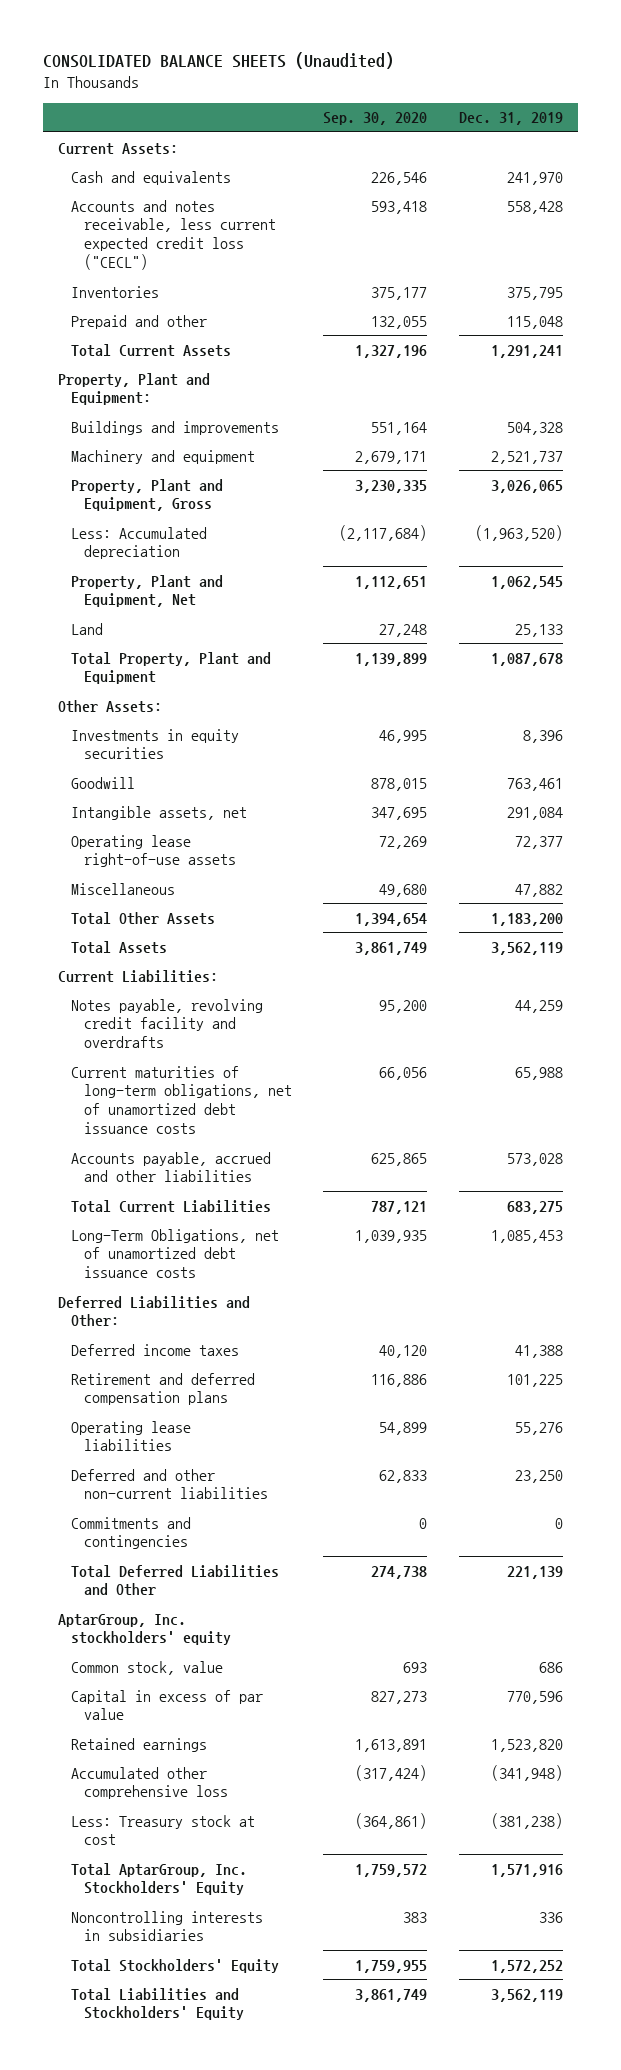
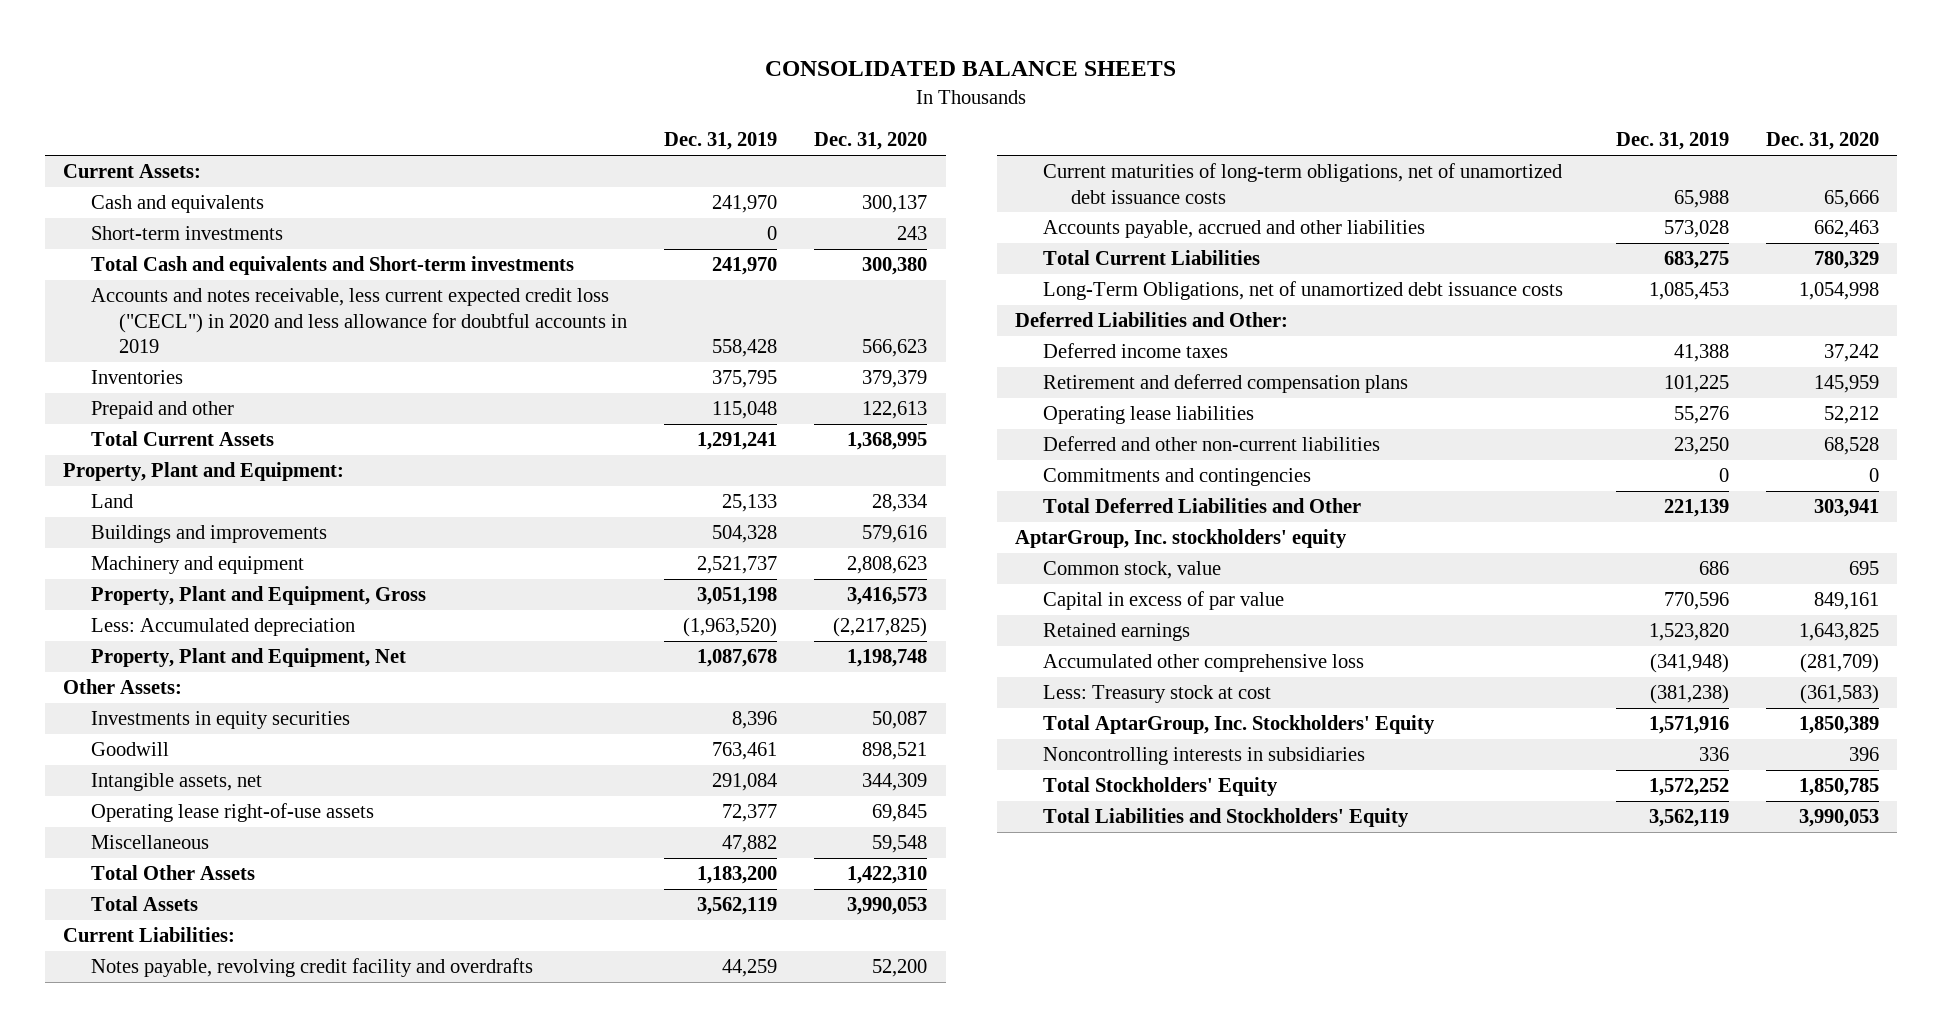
- CONSOLIDATED BALANCE SHEETS (Unaudited)
+ CONSOLIDATED BALANCE SHEETS
- | Sep. 30, 2020 | Dec. 31, 2019
+ | Dec. 31, 2019 | Dec. 31, 2020
- Accounts and notes receivable, less current expected credit loss ("CECL") | 593,418 | 558,428
+ Short-term investments | 0 | 243
+ Total Cash and equivalents and Short-term investments | 241,970 | 300,380
+ Accounts and notes receivable, less current expected credit loss ("CECL") in 2020 and less allowance for doubtful accounts in 2019 | 558,428 | 566,623
moved up: Land | 25,133 | 28,334
- Property, Plant and Equipment, Gross | 3,230,335 | 3,026,065
+ Property, Plant and Equipment, Gross | 3,051,198 | 3,416,573
- Property, Plant and Equipment, Net | 1,112,651 | 1,062,545
- Total Property, Plant and Equipment | 1,139,899 | 1,087,678
+ Property, Plant and Equipment, Net | 1,087,678 | 1,198,748

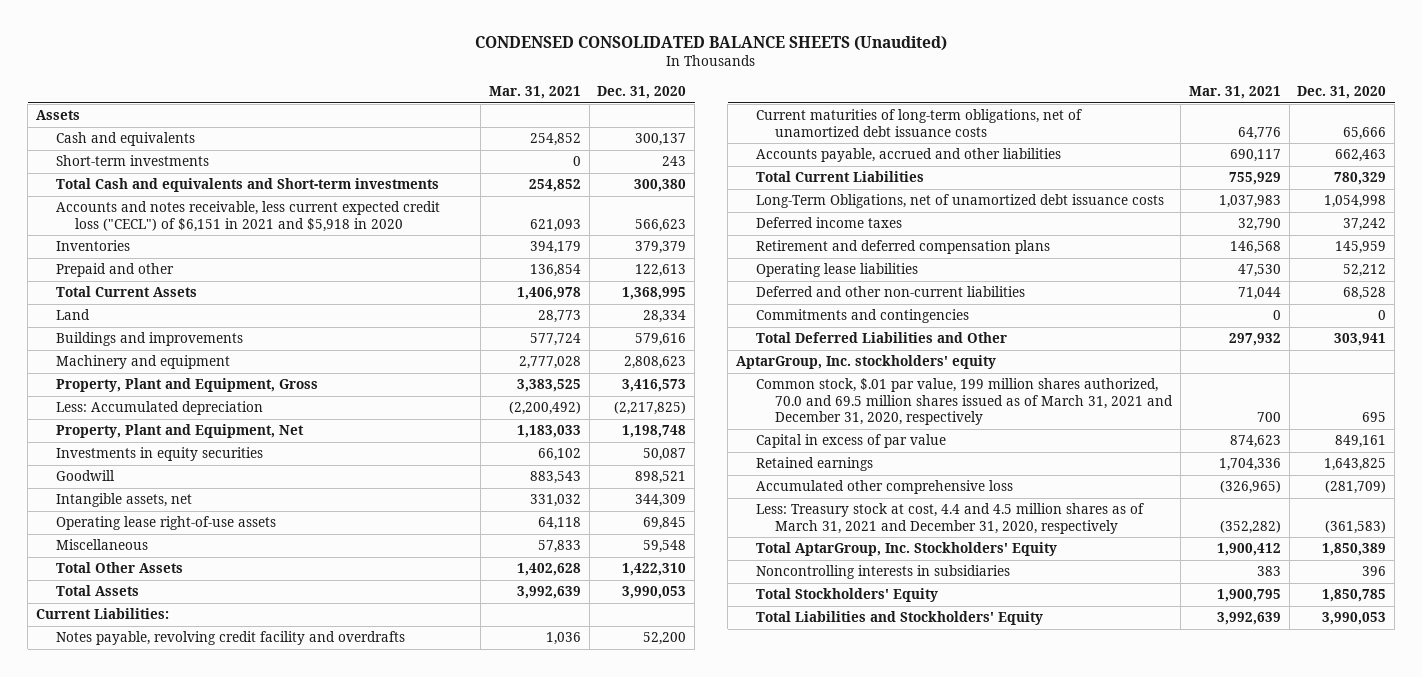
- CONSOLIDATED BALANCE SHEETS
+ CONDENSED CONSOLIDATED BALANCE SHEETS (Unaudited)
- | Dec. 31, 2019 | Dec. 31, 2020
+ | Mar. 31, 2021 | Dec. 31, 2020
- Current Assets:
+ Assets
- Accounts and notes receivable, less current expected credit loss ("CECL") in 2020 and less allowance for doubtful accounts in 2019 | 558,428 | 566,623
+ Accounts and notes receivable, less current expected credit loss ("CECL") of $6,151 in 2021 and $5,918 in 2020 | 621,093 | 566,623
- Property, Plant and Equipment:
- Other Assets:
- Deferred Liabilities and Other:
- Common stock, value | 686 | 695
+ Common stock, $.01 par value, 199 million shares authorized, 70.0 and 69.5 million shares issued as of March 31, 2021 and December 31, 2020, respectively | 700 | 695
- Less: Treasury stock at cost | (381,238) | (361,583)
+ Less: Treasury stock at cost, 4.4 and 4.5 million shares as of March 31, 2021 and December 31, 2020, respectively | (352,282) | (361,583)

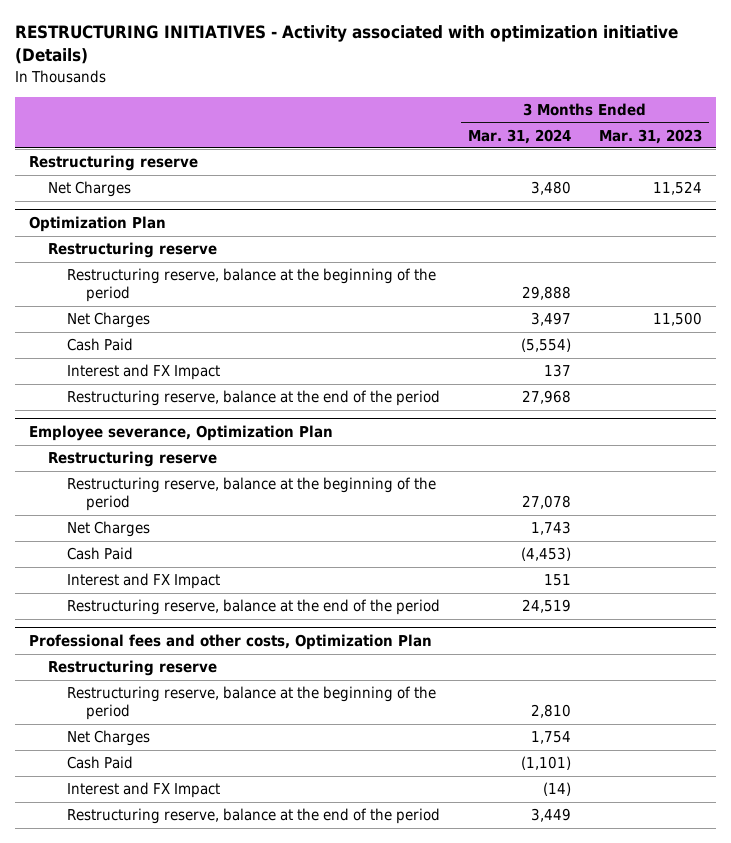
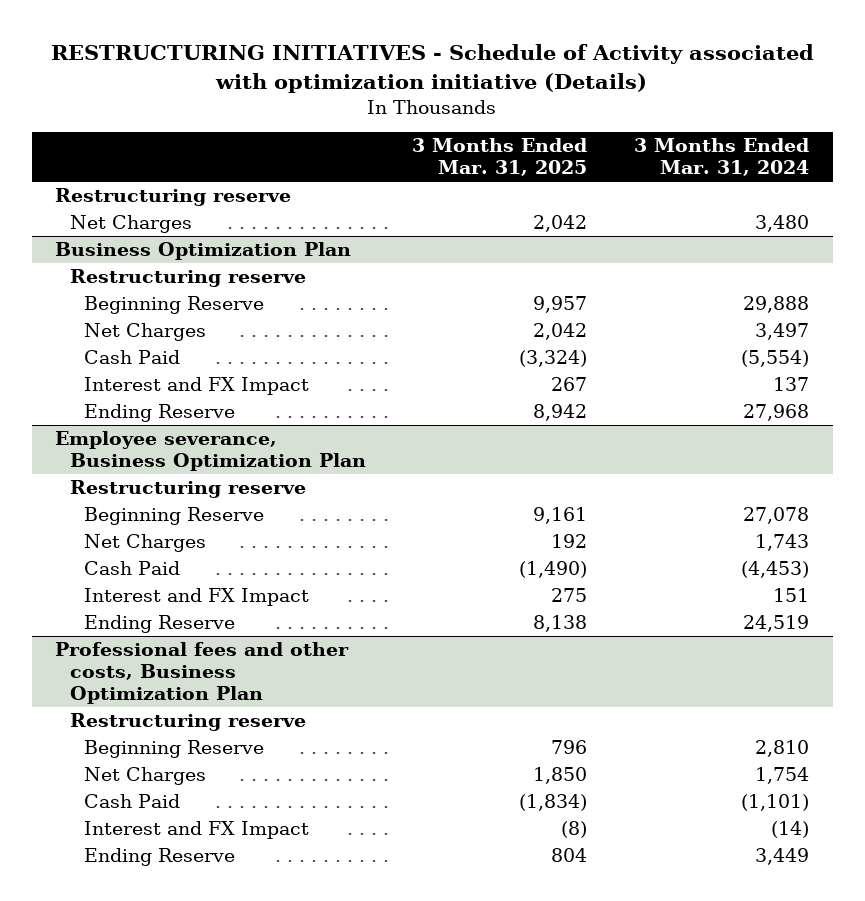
- RESTRUCTURING INITIATIVES - Activity associated with optimization initiative (Details)
+ RESTRUCTURING INITIATIVES - Schedule of Activity associated with optimization initiative (Details)
- | 3 Months Ended Mar. 31, 2024 | 3 Months Ended Mar. 31, 2023
+ | 3 Months Ended Mar. 31, 2025 | 3 Months Ended Mar. 31, 2024
- Optimization Plan
+ Business Optimization Plan
- Restructuring reserve, balance at the beginning of the period | 29,888 |
+ Beginning Reserve | 9,957 | 29,888
- Restructuring reserve, balance at the end of the period | 27,968 |
- Employee severance, Optimization Plan
+ Ending Reserve | 8,942 | 27,968
+ Employee severance, Business Optimization Plan
- Restructuring reserve, balance at the beginning of the period | 27,078 |
+ Beginning Reserve | 9,161 | 27,078
- Restructuring reserve, balance at the end of the period | 24,519 |
- Professional fees and other costs, Optimization Plan
+ Ending Reserve | 8,138 | 24,519
+ Professional fees and other costs, Business Optimization Plan
- Restructuring reserve, balance at the beginning of the period | 2,810 |
+ Beginning Reserve | 796 | 2,810
- Restructuring reserve, balance at the end of the period | 3,449 |
+ Ending Reserve | 804 | 3,449

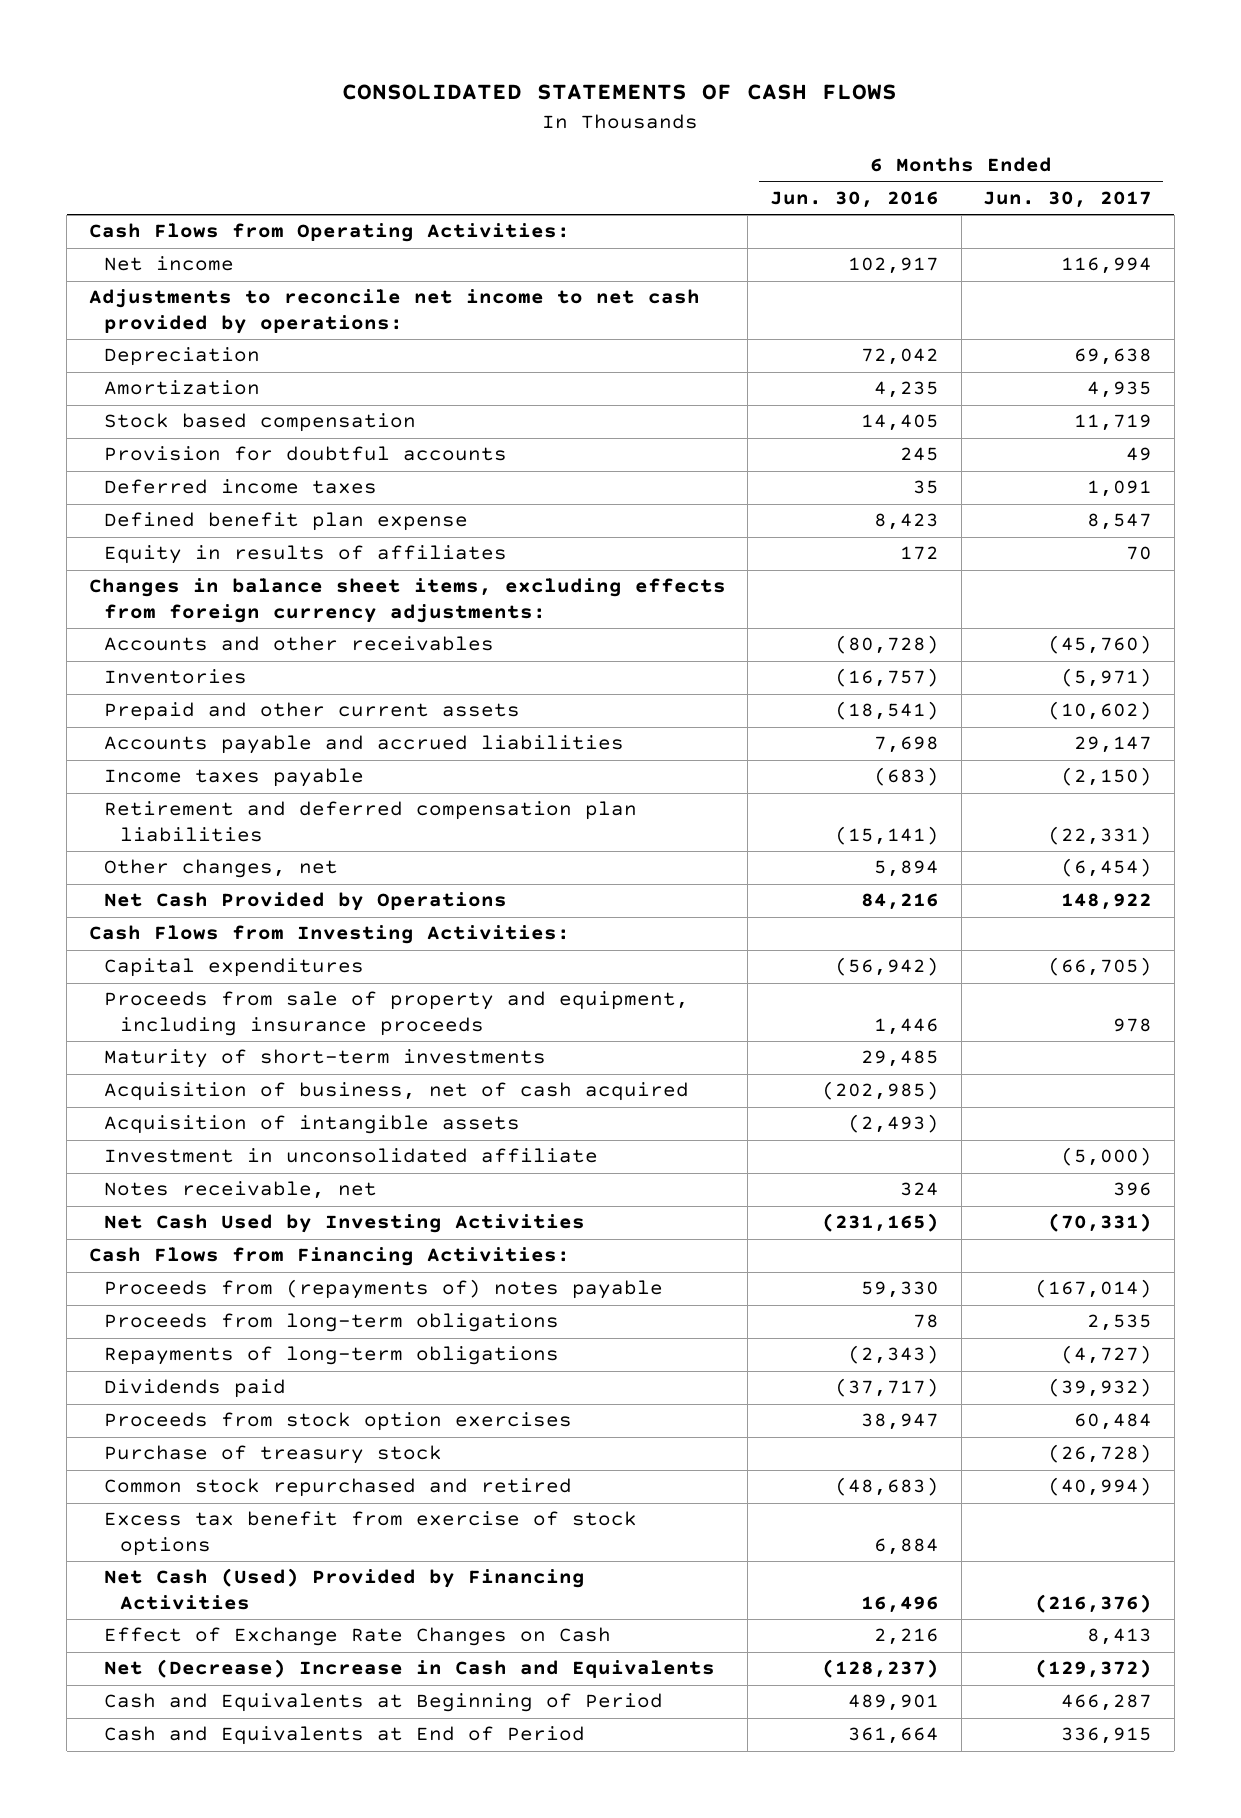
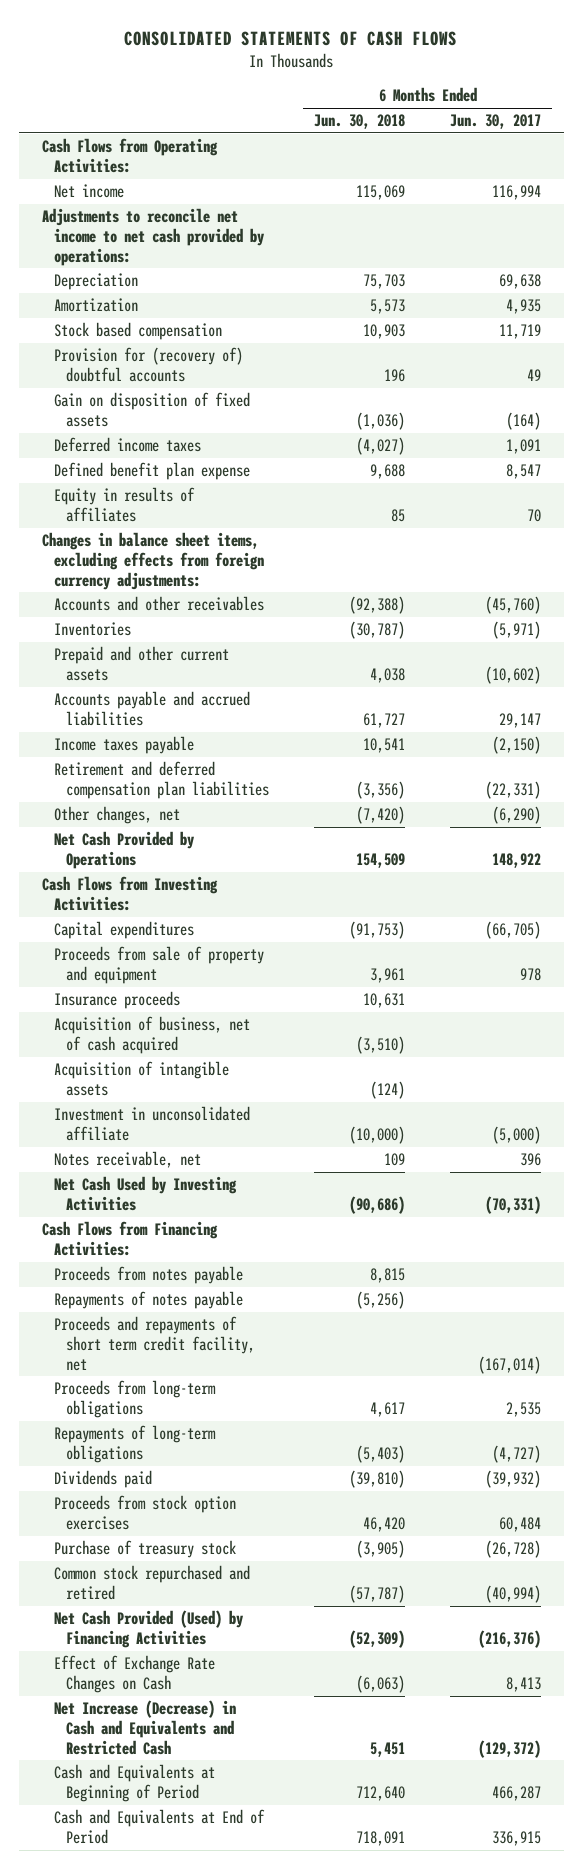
- | 6 Months Ended Jun. 30, 2016 | 6 Months Ended Jun. 30, 2017
+ | 6 Months Ended Jun. 30, 2018 | 6 Months Ended Jun. 30, 2017
- Provision for doubtful accounts | 245 | 49
+ Provision for (recovery of) doubtful accounts | 196 | 49
+ Gain on disposition of fixed assets | (1,036) | (164)
- Other changes, net | 5,894 | (6,454)
+ Other changes, net | (7,420) | (6,290)
- Proceeds from sale of property and equipment, including insurance proceeds | 1,446 | 978
- Maturity of short-term investments | 29,485 |
+ Proceeds from sale of property and equipment | 3,961 | 978
+ Insurance proceeds | 10,631 |
- Proceeds from (repayments of) notes payable | 59,330 | (167,014)
+ Proceeds from notes payable | 8,815 |
+ Repayments of notes payable | (5,256) |
+ Proceeds and repayments of short term credit facility, net | | (167,014)
- Excess tax benefit from exercise of stock options | 6,884 |
- Net Cash (Used) Provided by Financing Activities | 16,496 | (216,376)
+ Net Cash Provided (Used) by Financing Activities | (52,309) | (216,376)
- Net (Decrease) Increase in Cash and Equivalents | (128,237) | (129,372)
+ Net Increase (Decrease) in Cash and Equivalents and Restricted Cash | 5,451 | (129,372)

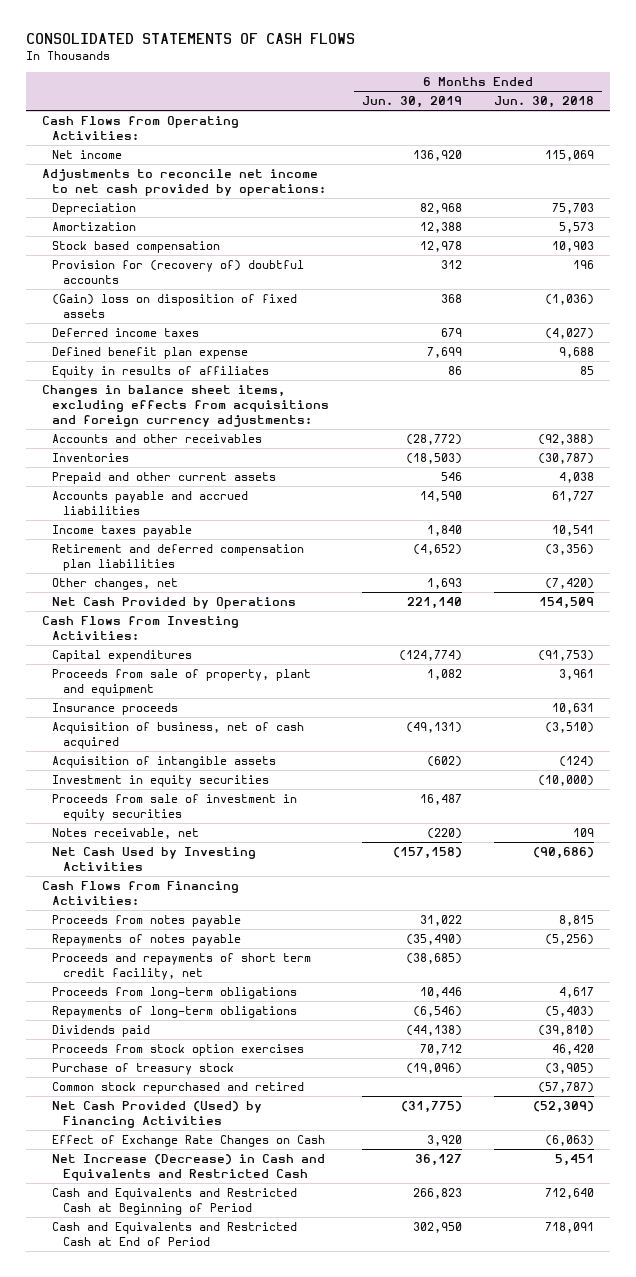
- | 6 Months Ended Jun. 30, 2018 | 6 Months Ended Jun. 30, 2017
+ | 6 Months Ended Jun. 30, 2019 | 6 Months Ended Jun. 30, 2018
- Gain on disposition of fixed assets | (1,036) | (164)
+ (Gain) loss on disposition of fixed assets | 368 | (1,036)
- Changes in balance sheet items, excluding effects from foreign currency adjustments:
+ Changes in balance sheet items, excluding effects from acquisitions and foreign currency adjustments:
- Proceeds from sale of property and equipment | 3,961 | 978
+ Proceeds from sale of property, plant and equipment | 1,082 | 3,961
- Investment in unconsolidated affiliate | (10,000) | (5,000)
+ Investment in equity securities | | (10,000)
+ Proceeds from sale of investment in equity securities | 16,487 |
- Cash and Equivalents at Beginning of Period | 712,640 | 466,287
- Cash and Equivalents at End of Period | 718,091 | 336,915
+ Cash and Equivalents and Restricted Cash at Beginning of Period | 266,823 | 712,640
+ Cash and Equivalents and Restricted Cash at End of Period | 302,950 | 718,091

